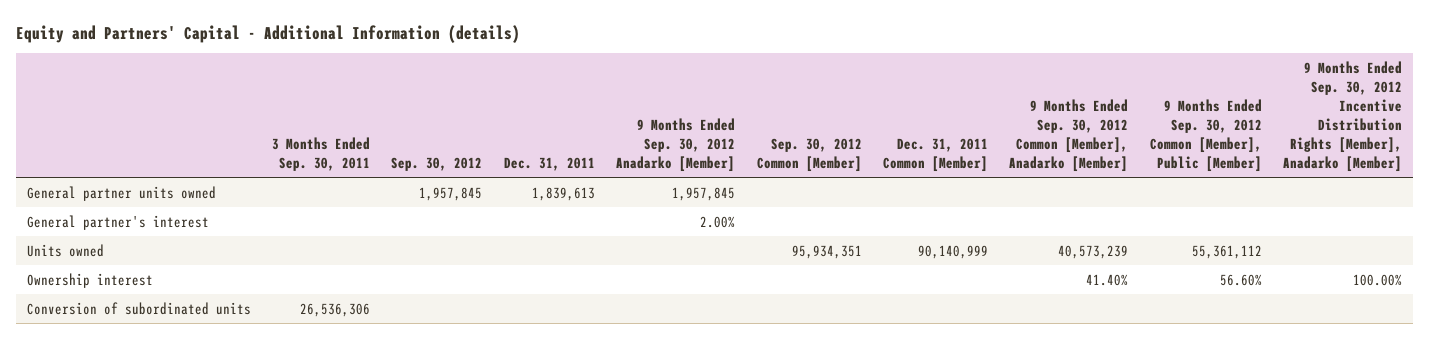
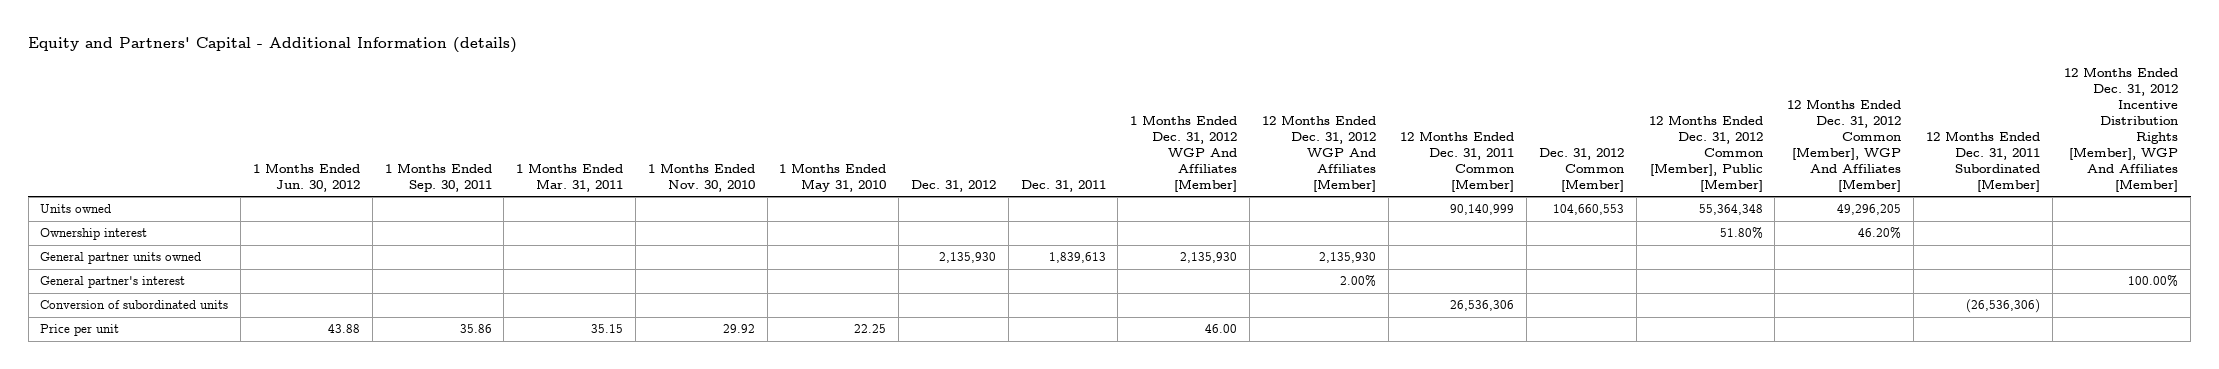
- | 3 Months Ended Sep. 30, 2011 | Sep. 30, 2012 | Dec. 31, 2011 | 9 Months Ended Sep. 30, 2012 Anadarko [Member] | Sep. 30, 2012 Common [Member] | Dec. 31, 2011 Common [Member] | 9 Months Ended Sep. 30, 2012 Common [Member], Anadarko [Member] | 9 Months Ended Sep. 30, 2012 Common [Member], Public [Member] | 9 Months Ended Sep. 30, 2012 Incentive Distribution Rights [Member], Anadarko [Member]
+ | 1 Months Ended Jun. 30, 2012 | 1 Months Ended Sep. 30, 2011 | 1 Months Ended Mar. 31, 2011 | 1 Months Ended Nov. 30, 2010 | 1 Months Ended May 31, 2010 | Dec. 31, 2012 | Dec. 31, 2011 | 1 Months Ended Dec. 31, 2012 WGP And Affiliates [Member] | 12 Months Ended Dec. 31, 2012 WGP And Affiliates [Member] | 12 Months Ended Dec. 31, 2011 Common [Member] | Dec. 31, 2012 Common [Member] | 12 Months Ended Dec. 31, 2012 Common [Member], Public [Member] | 12 Months Ended Dec. 31, 2012 Common [Member], WGP And Affiliates [Member] | 12 Months Ended Dec. 31, 2011 Subordinated [Member] | 12 Months Ended Dec. 31, 2012 Incentive Distribution Rights [Member], WGP And Affiliates [Member]
moved down: General partner units owned | | | | | | 2,135,930 | 1,839,613 | 2,135,930 | 2,135,930 | | | | | |
moved down: General partner's interest | | | | | | | | | 2.00% | | | | | | 100.00%
+ Price per unit | 43.88 | 35.86 | 35.15 | 29.92 | 22.25 | | | 46.00 | | | | | | |

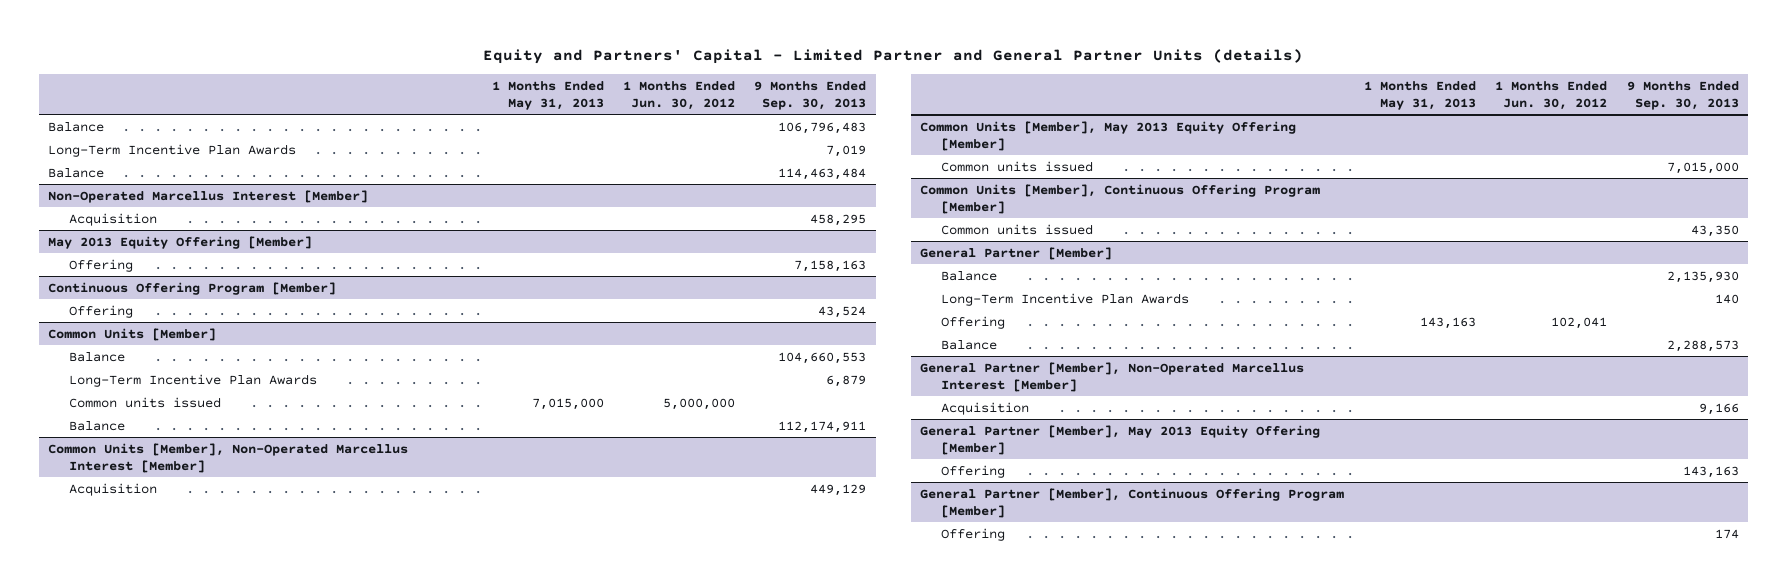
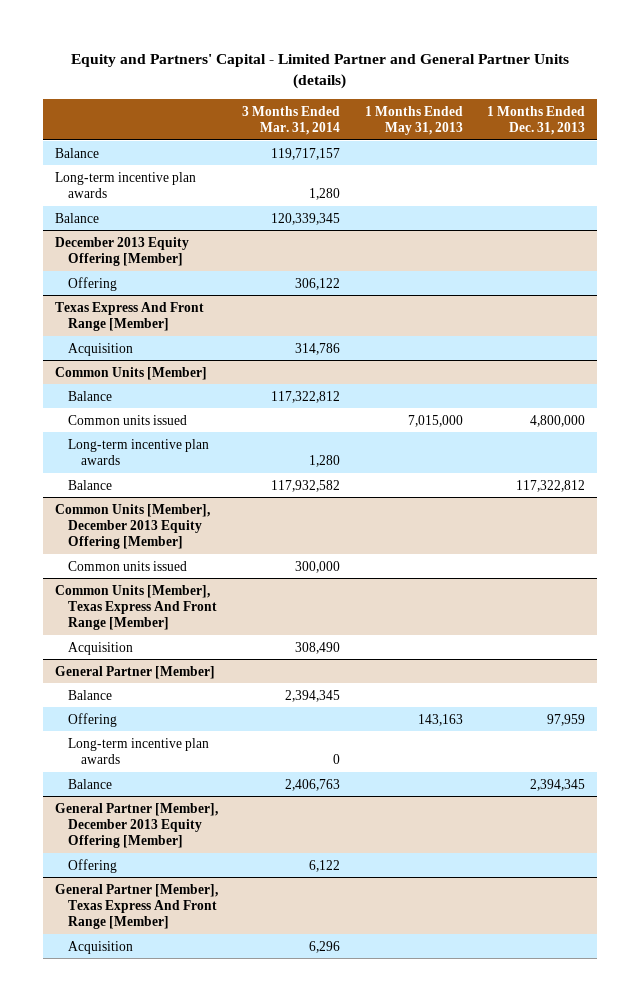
- | 1 Months Ended May 31, 2013 | 1 Months Ended Jun. 30, 2012 | 9 Months Ended Sep. 30, 2013
+ | 3 Months Ended Mar. 31, 2014 | 1 Months Ended May 31, 2013 | 1 Months Ended Dec. 31, 2013
- Long-Term Incentive Plan Awards | | | 7,019
+ Long-term incentive plan awards | 1,280 | |
- Non-Operated Marcellus Interest [Member]
- Acquisition | | | 458,295
- May 2013 Equity Offering [Member]
+ December 2013 Equity Offering [Member]
- Continuous Offering Program [Member]
- Offering | | | 43,524
+ Texas Express And Front Range [Member]
+ Acquisition | 314,786 | |
@ Common Units [Member]
- Long-Term Incentive Plan Awards | | | 6,879
+ Long-term incentive plan awards | 1,280 | |
- Common Units [Member], Non-Operated Marcellus Interest [Member]
- Acquisition | | | 449,129
- Common Units [Member], May 2013 Equity Offering [Member]
+ Common Units [Member], December 2013 Equity Offering [Member]
- Common Units [Member], Continuous Offering Program [Member]
- Common units issued | | | 43,350
+ Common Units [Member], Texas Express And Front Range [Member]
+ Acquisition | 308,490 | |
@ General Partner [Member]
- Long-Term Incentive Plan Awards | | | 140
+ Long-term incentive plan awards | 0 | |
- General Partner [Member], Non-Operated Marcellus Interest [Member]
- Acquisition | | | 9,166
- General Partner [Member], May 2013 Equity Offering [Member]
+ General Partner [Member], December 2013 Equity Offering [Member]
- General Partner [Member], Continuous Offering Program [Member]
- Offering | | | 174
+ General Partner [Member], Texas Express And Front Range [Member]
+ Acquisition | 6,296 | |

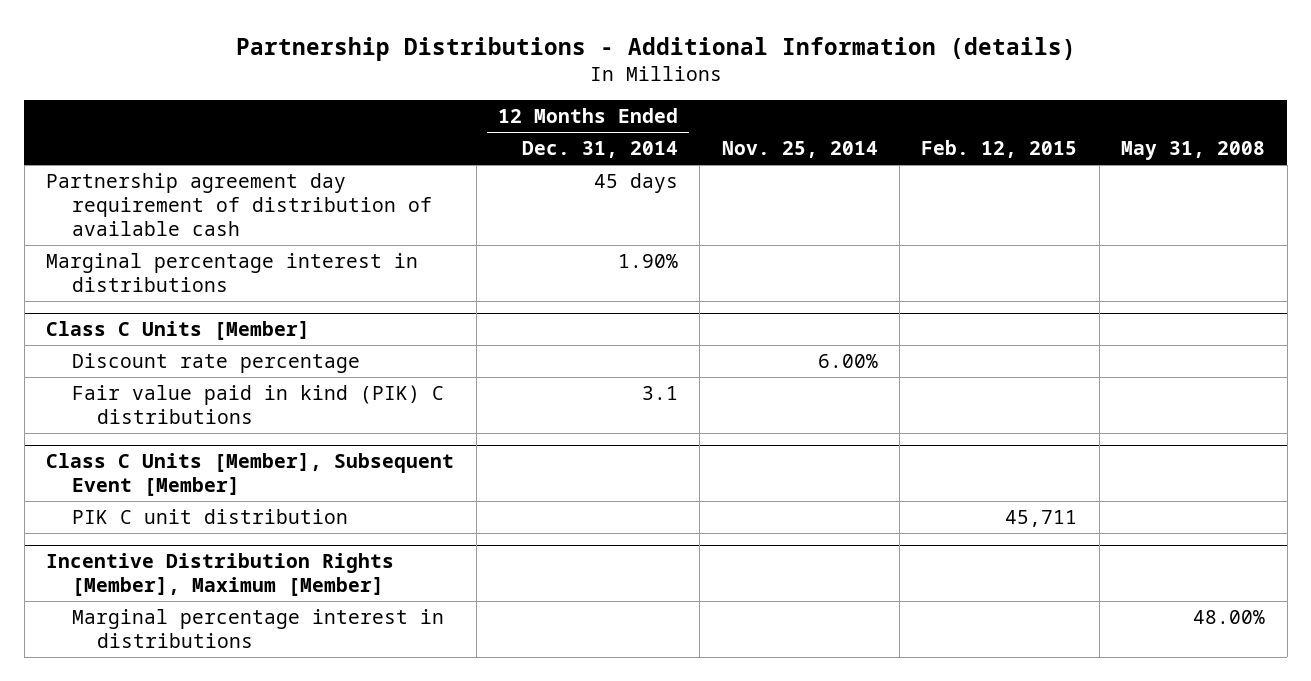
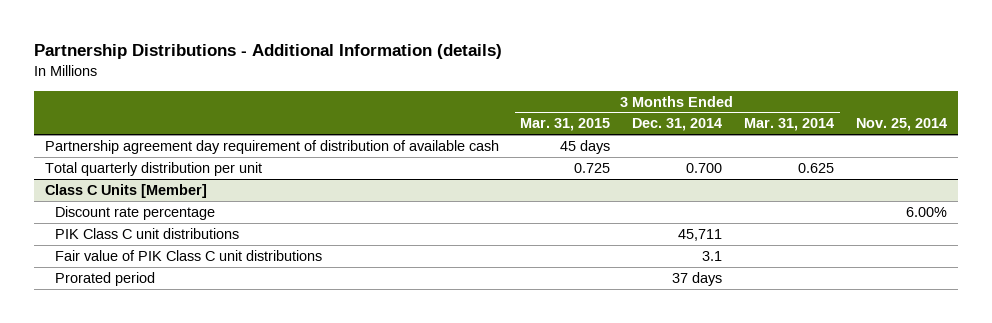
- | 12 Months Ended Dec. 31, 2014 | Nov. 25, 2014 | Feb. 12, 2015 | May 31, 2008
+ | 3 Months Ended Mar. 31, 2015 | 3 Months Ended Dec. 31, 2014 | 3 Months Ended Mar. 31, 2014 | Nov. 25, 2014
- Marginal percentage interest in distributions | 1.90% | | |
+ Total quarterly distribution per unit | 0.725 | 0.700 | 0.625 |
@ Class C Units [Member]
- Fair value paid in kind (PIK) C distributions | 3.1 | | |
- Class C Units [Member], Subsequent Event [Member]
- PIK C unit distribution | | | 45,711 |
- Incentive Distribution Rights [Member], Maximum [Member]
- Marginal percentage interest in distributions | | | | 48.00%
@ Class C Units [Member]
+ PIK Class C unit distributions | | 45,711 | |
+ Fair value of PIK Class C unit distributions | | 3.1 | |
+ Prorated period | | 37 days | |

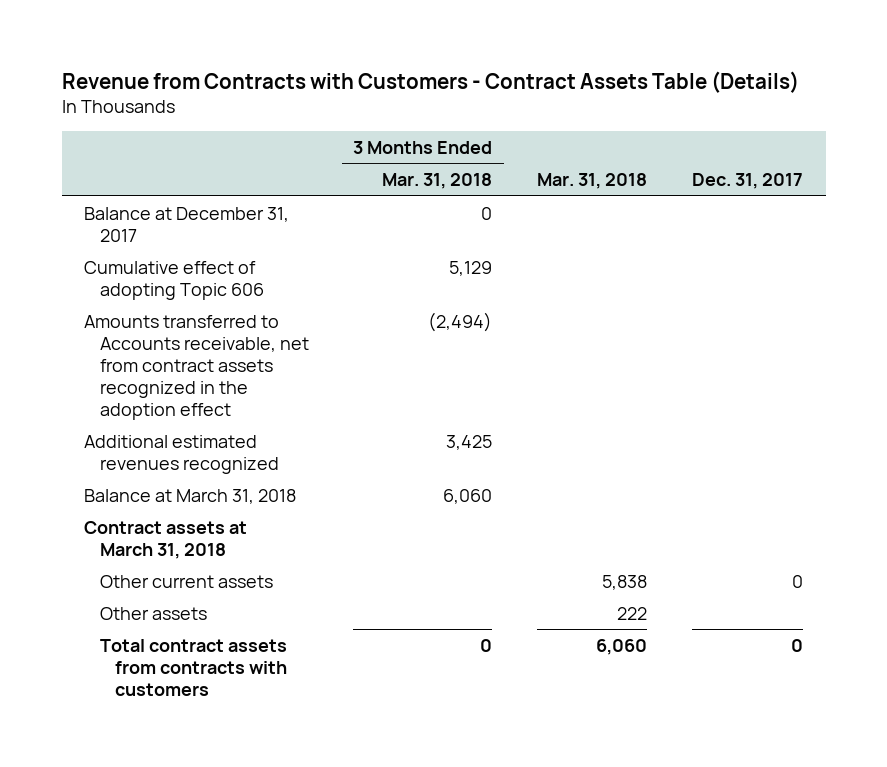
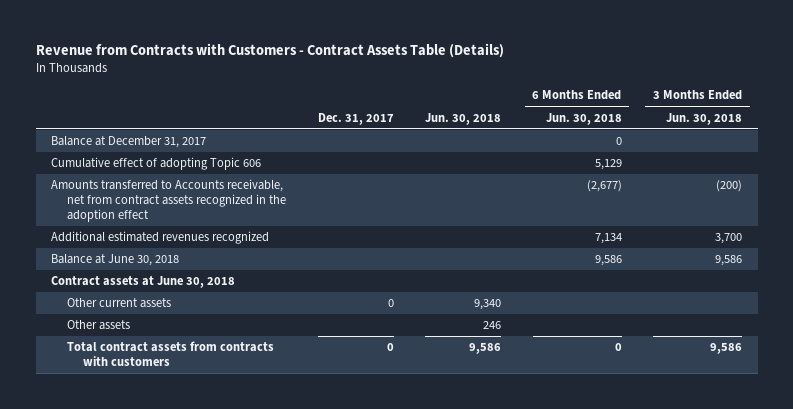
- | 3 Months Ended Mar. 31, 2018 | Mar. 31, 2018 | Dec. 31, 2017
+ | Dec. 31, 2017 | Jun. 30, 2018 | 6 Months Ended Jun. 30, 2018 | 3 Months Ended Jun. 30, 2018
- Balance at March 31, 2018 | 6,060 | |
- Contract assets at March 31, 2018
+ Balance at June 30, 2018 | | | 9,586 | 9,586
+ Contract assets at June 30, 2018

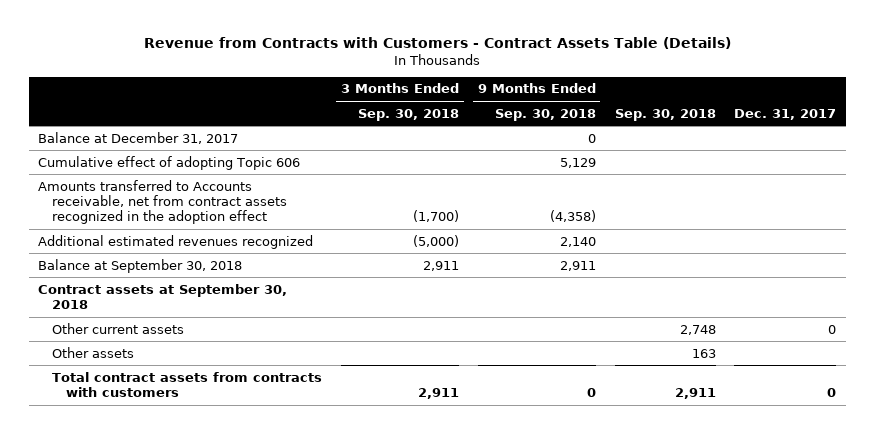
- | Dec. 31, 2017 | Jun. 30, 2018 | 6 Months Ended Jun. 30, 2018 | 3 Months Ended Jun. 30, 2018
+ | 3 Months Ended Sep. 30, 2018 | 9 Months Ended Sep. 30, 2018 | Sep. 30, 2018 | Dec. 31, 2017
- Balance at June 30, 2018 | | | 9,586 | 9,586
- Contract assets at June 30, 2018
+ Balance at September 30, 2018 | 2,911 | 2,911 | |
+ Contract assets at September 30, 2018

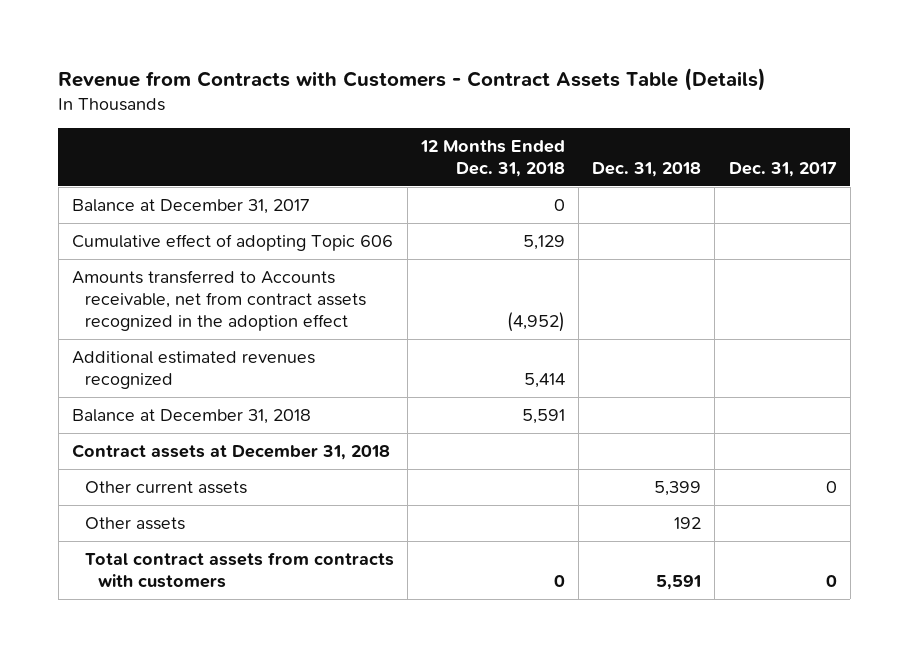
- | 3 Months Ended Sep. 30, 2018 | 9 Months Ended Sep. 30, 2018 | Sep. 30, 2018 | Dec. 31, 2017
+ | 12 Months Ended Dec. 31, 2018 | Dec. 31, 2018 | Dec. 31, 2017
- Balance at September 30, 2018 | 2,911 | 2,911 | |
- Contract assets at September 30, 2018
+ Balance at December 31, 2018 | 5,591 | |
+ Contract assets at December 31, 2018

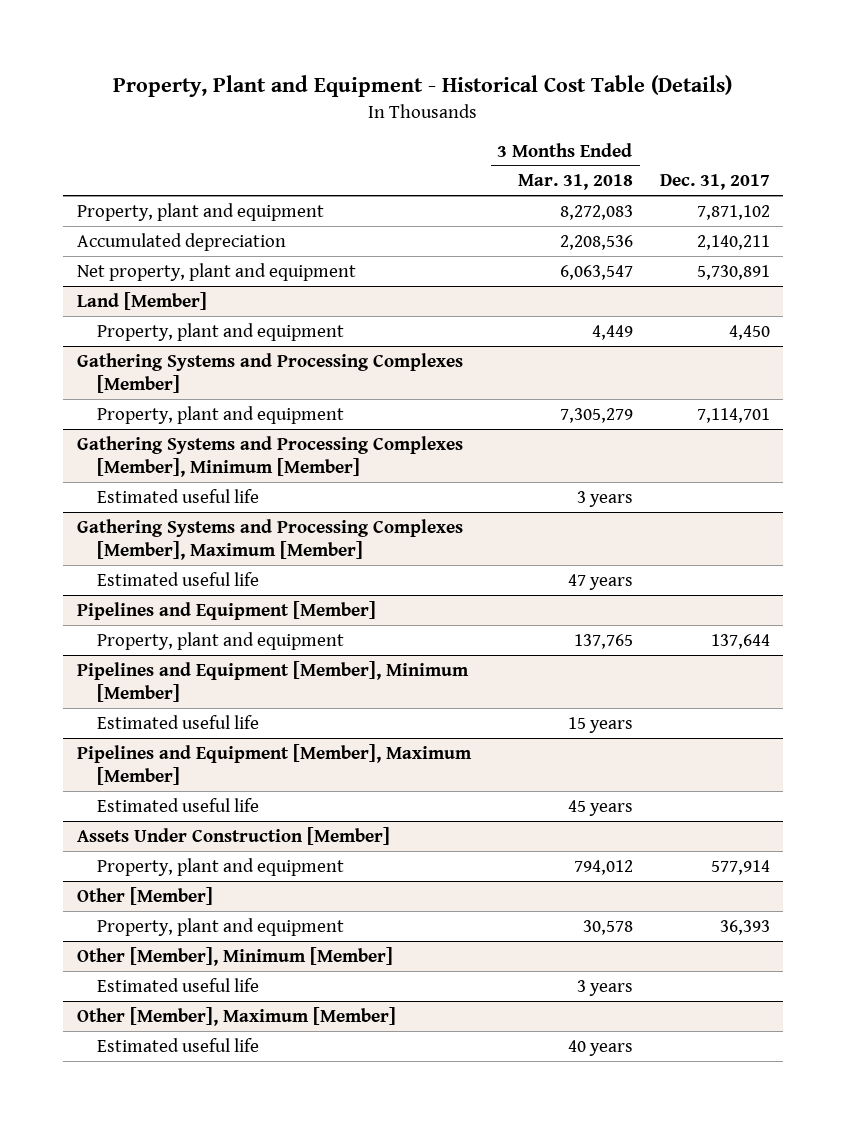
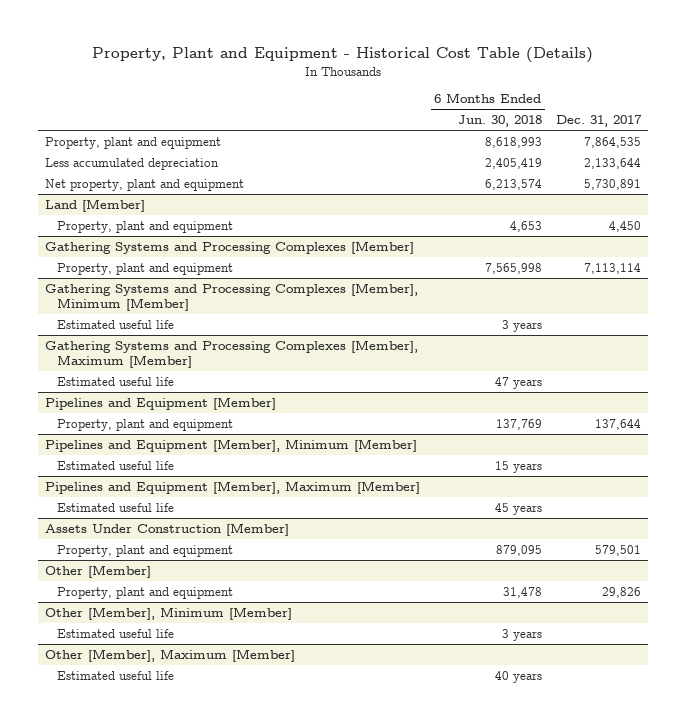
- | 3 Months Ended Mar. 31, 2018 | Dec. 31, 2017
+ | 6 Months Ended Jun. 30, 2018 | Dec. 31, 2017
- Property, plant and equipment | 8,272,083 | 7,871,102
- Accumulated depreciation | 2,208,536 | 2,140,211
+ Property, plant and equipment | 8,618,993 | 7,864,535
+ Less accumulated depreciation | 2,405,419 | 2,133,644
@ Gathering Systems and Processing Complexes [Member]
- Property, plant and equipment | 7,305,279 | 7,114,701
+ Property, plant and equipment | 7,565,998 | 7,113,114
@ Assets Under Construction [Member]
- Property, plant and equipment | 794,012 | 577,914
+ Property, plant and equipment | 879,095 | 579,501
@ Other [Member]
- Property, plant and equipment | 30,578 | 36,393
+ Property, plant and equipment | 31,478 | 29,826

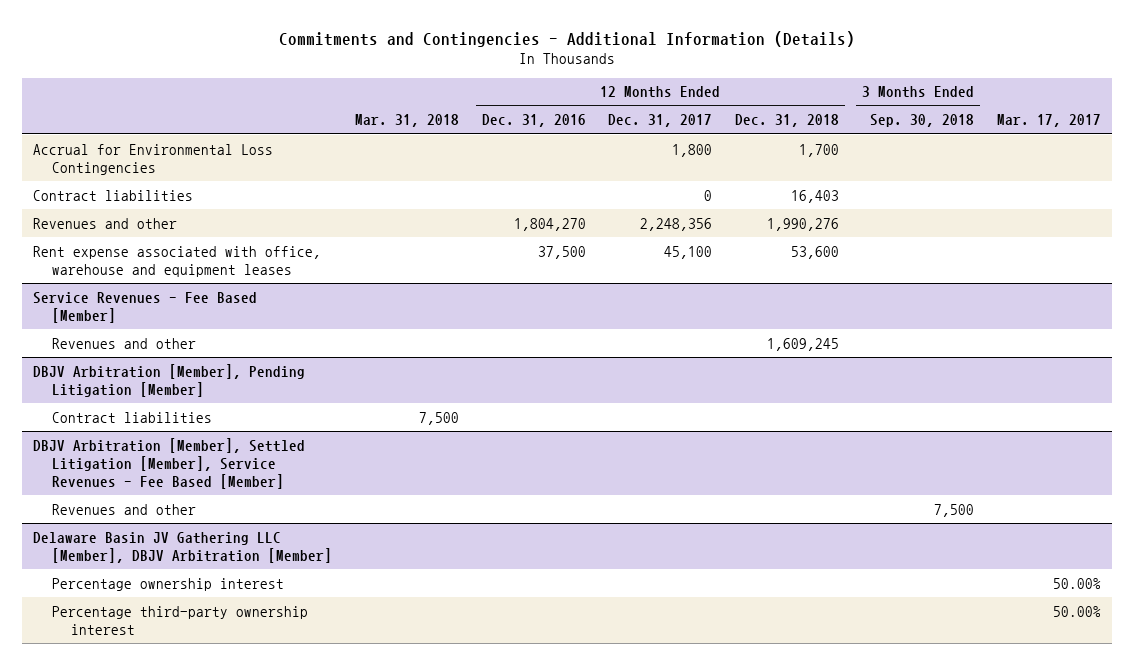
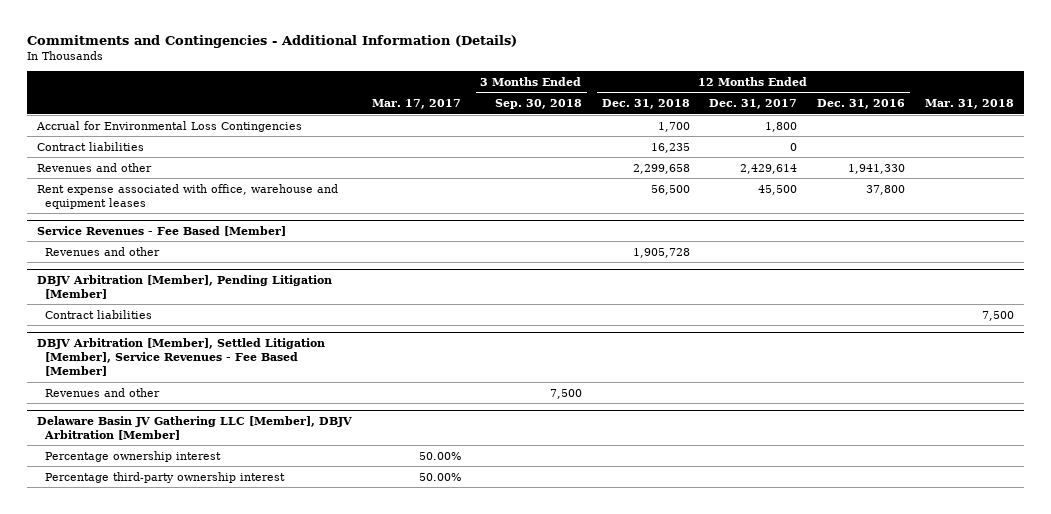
- | Mar. 31, 2018 | 12 Months Ended Dec. 31, 2016 | 12 Months Ended Dec. 31, 2017 | 12 Months Ended Dec. 31, 2018 | 3 Months Ended Sep. 30, 2018 | Mar. 17, 2017
+ | Mar. 17, 2017 | 3 Months Ended Sep. 30, 2018 | 12 Months Ended Dec. 31, 2018 | 12 Months Ended Dec. 31, 2017 | 12 Months Ended Dec. 31, 2016 | Mar. 31, 2018
- Contract liabilities | | | 0 | 16,403 | |
- Revenues and other | | 1,804,270 | 2,248,356 | 1,990,276 | |
- Rent expense associated with office, warehouse and equipment leases | | 37,500 | 45,100 | 53,600 | |
+ Contract liabilities | | | 16,235 | 0 | |
+ Revenues and other | | | 2,299,658 | 2,429,614 | 1,941,330 |
+ Rent expense associated with office, warehouse and equipment leases | | | 56,500 | 45,500 | 37,800 |
@ Service Revenues - Fee Based [Member]
- Revenues and other | | | | 1,609,245 | |
+ Revenues and other | | | 1,905,728 | | |

